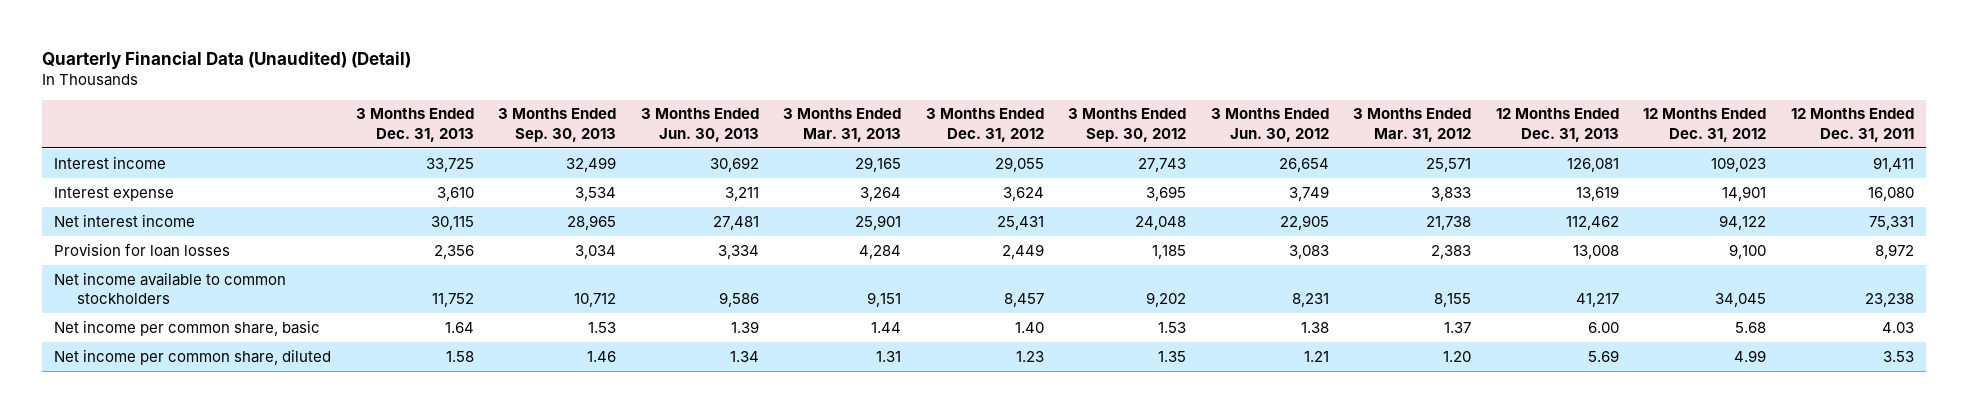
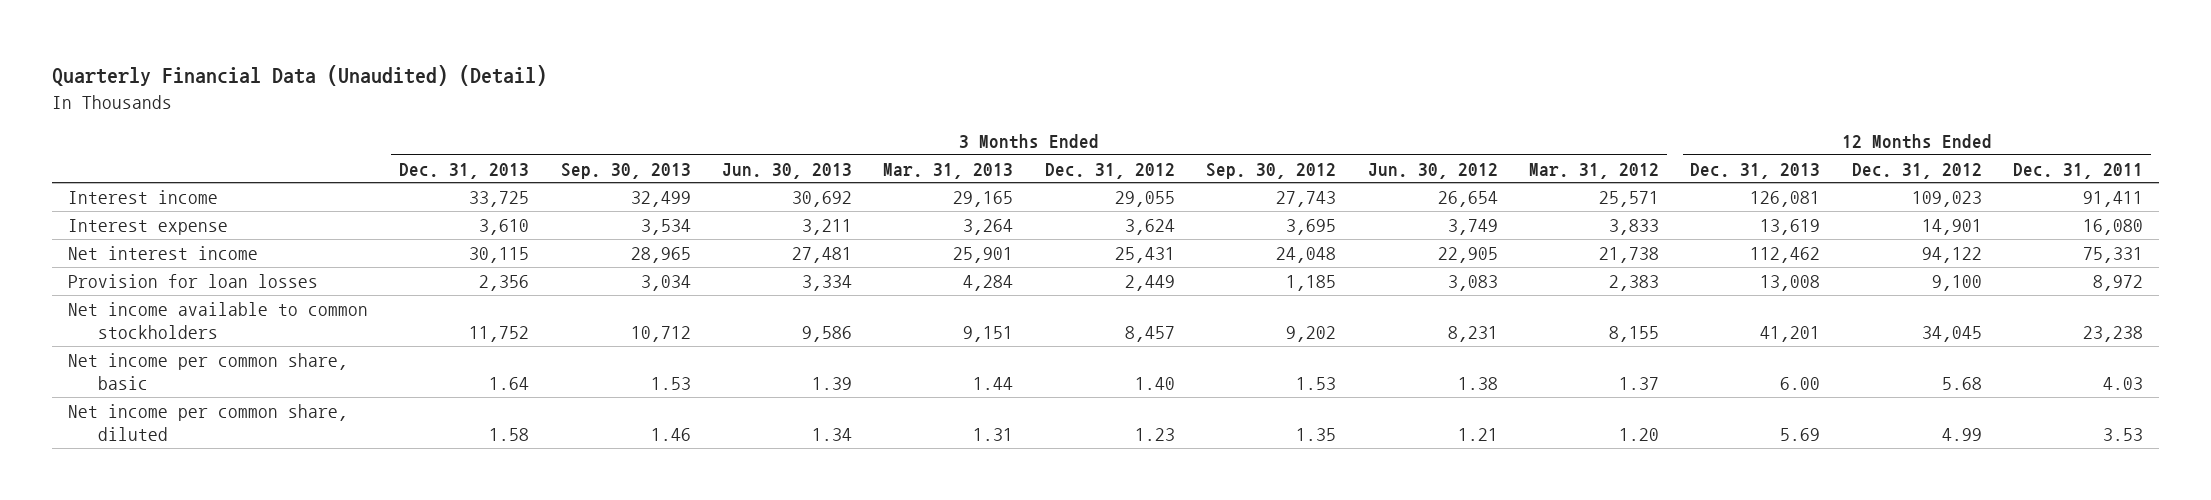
- Net income available to common stockholders | 11,752 | 10,712 | 9,586 | 9,151 | 8,457 | 9,202 | 8,231 | 8,155 | 41,217 | 34,045 | 23,238
+ Net income available to common stockholders | 11,752 | 10,712 | 9,586 | 9,151 | 8,457 | 9,202 | 8,231 | 8,155 | 41,201 | 34,045 | 23,238

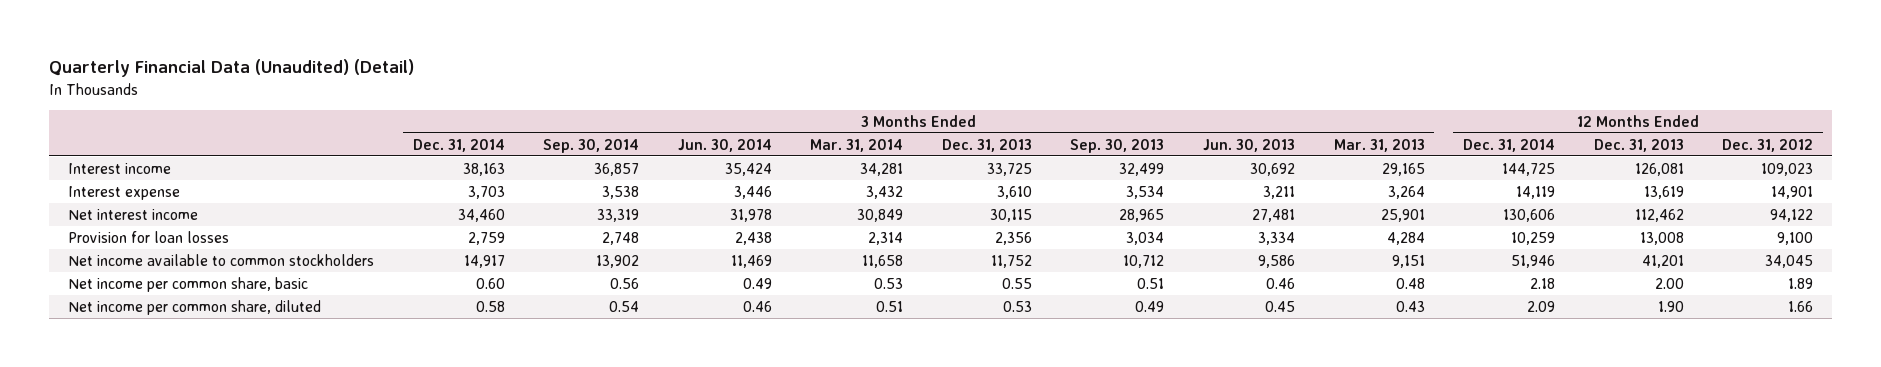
- | 3 Months Ended Dec. 31, 2013 | 3 Months Ended Sep. 30, 2013 | 3 Months Ended Jun. 30, 2013 | 3 Months Ended Mar. 31, 2013 | 3 Months Ended Dec. 31, 2012 | 3 Months Ended Sep. 30, 2012 | 3 Months Ended Jun. 30, 2012 | 3 Months Ended Mar. 31, 2012 | 12 Months Ended Dec. 31, 2013 | 12 Months Ended Dec. 31, 2012 | 12 Months Ended Dec. 31, 2011
+ | 3 Months Ended Dec. 31, 2014 | 3 Months Ended Sep. 30, 2014 | 3 Months Ended Jun. 30, 2014 | 3 Months Ended Mar. 31, 2014 | 3 Months Ended Dec. 31, 2013 | 3 Months Ended Sep. 30, 2013 | 3 Months Ended Jun. 30, 2013 | 3 Months Ended Mar. 31, 2013 | 12 Months Ended Dec. 31, 2014 | 12 Months Ended Dec. 31, 2013 | 12 Months Ended Dec. 31, 2012
- Net income per common share, basic | 1.64 | 1.53 | 1.39 | 1.44 | 1.40 | 1.53 | 1.38 | 1.37 | 6.00 | 5.68 | 4.03
- Net income per common share, diluted | 1.58 | 1.46 | 1.34 | 1.31 | 1.23 | 1.35 | 1.21 | 1.20 | 5.69 | 4.99 | 3.53
+ Net income per common share, basic | 0.60 | 0.56 | 0.49 | 0.53 | 0.55 | 0.51 | 0.46 | 0.48 | 2.18 | 2.00 | 1.89
+ Net income per common share, diluted | 0.58 | 0.54 | 0.46 | 0.51 | 0.53 | 0.49 | 0.45 | 0.43 | 2.09 | 1.90 | 1.66

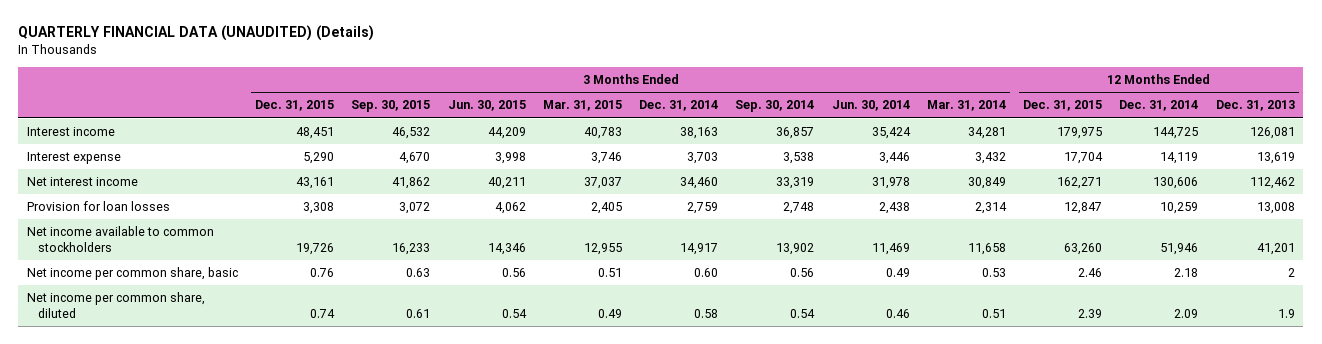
- Quarterly Financial Data (Unaudited) (Detail)
+ QUARTERLY FINANCIAL DATA (UNAUDITED) (Details)
- | 3 Months Ended Dec. 31, 2014 | 3 Months Ended Sep. 30, 2014 | 3 Months Ended Jun. 30, 2014 | 3 Months Ended Mar. 31, 2014 | 3 Months Ended Dec. 31, 2013 | 3 Months Ended Sep. 30, 2013 | 3 Months Ended Jun. 30, 2013 | 3 Months Ended Mar. 31, 2013 | 12 Months Ended Dec. 31, 2014 | 12 Months Ended Dec. 31, 2013 | 12 Months Ended Dec. 31, 2012
+ | 3 Months Ended Dec. 31, 2015 | 3 Months Ended Sep. 30, 2015 | 3 Months Ended Jun. 30, 2015 | 3 Months Ended Mar. 31, 2015 | 3 Months Ended Dec. 31, 2014 | 3 Months Ended Sep. 30, 2014 | 3 Months Ended Jun. 30, 2014 | 3 Months Ended Mar. 31, 2014 | 12 Months Ended Dec. 31, 2015 | 12 Months Ended Dec. 31, 2014 | 12 Months Ended Dec. 31, 2013
- Net income per common share, basic | 0.60 | 0.56 | 0.49 | 0.53 | 0.55 | 0.51 | 0.46 | 0.48 | 2.18 | 2.00 | 1.89
- Net income per common share, diluted | 0.58 | 0.54 | 0.46 | 0.51 | 0.53 | 0.49 | 0.45 | 0.43 | 2.09 | 1.90 | 1.66
+ Net income per common share, basic | 0.76 | 0.63 | 0.56 | 0.51 | 0.60 | 0.56 | 0.49 | 0.53 | 2.46 | 2.18 | 2
+ Net income per common share, diluted | 0.74 | 0.61 | 0.54 | 0.49 | 0.58 | 0.54 | 0.46 | 0.51 | 2.39 | 2.09 | 1.9

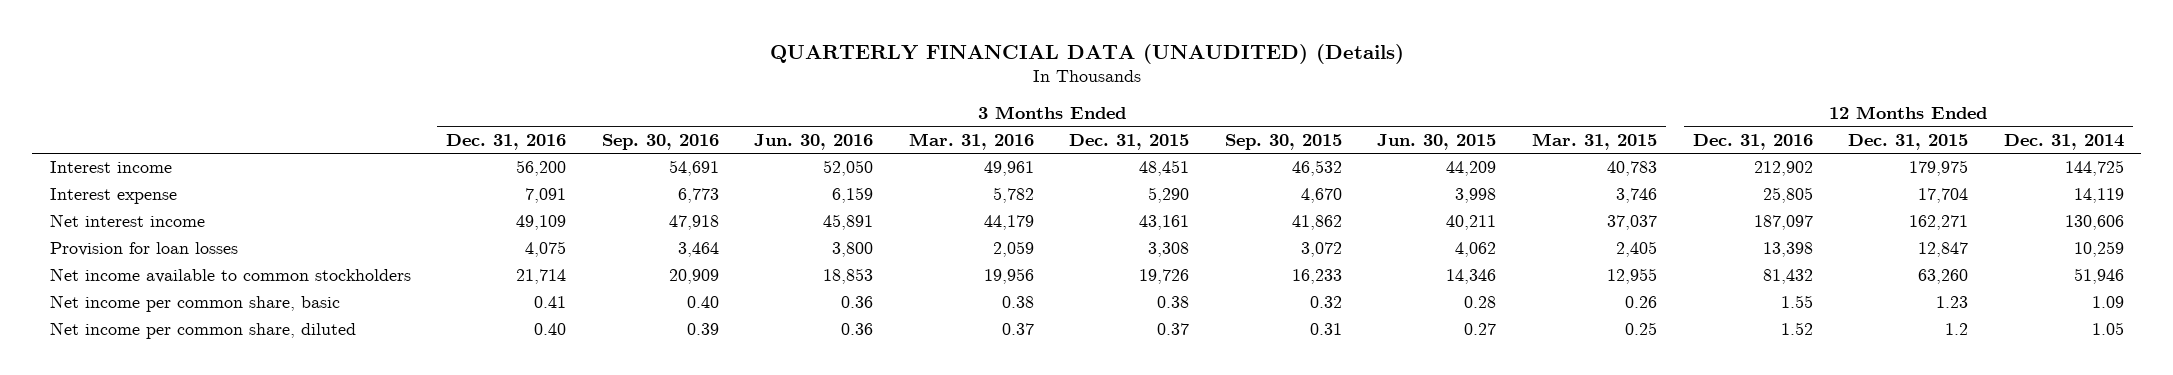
- | 3 Months Ended Dec. 31, 2015 | 3 Months Ended Sep. 30, 2015 | 3 Months Ended Jun. 30, 2015 | 3 Months Ended Mar. 31, 2015 | 3 Months Ended Dec. 31, 2014 | 3 Months Ended Sep. 30, 2014 | 3 Months Ended Jun. 30, 2014 | 3 Months Ended Mar. 31, 2014 | 12 Months Ended Dec. 31, 2015 | 12 Months Ended Dec. 31, 2014 | 12 Months Ended Dec. 31, 2013
+ | 3 Months Ended Dec. 31, 2016 | 3 Months Ended Sep. 30, 2016 | 3 Months Ended Jun. 30, 2016 | 3 Months Ended Mar. 31, 2016 | 3 Months Ended Dec. 31, 2015 | 3 Months Ended Sep. 30, 2015 | 3 Months Ended Jun. 30, 2015 | 3 Months Ended Mar. 31, 2015 | 12 Months Ended Dec. 31, 2016 | 12 Months Ended Dec. 31, 2015 | 12 Months Ended Dec. 31, 2014
- Net income per common share, basic | 0.76 | 0.63 | 0.56 | 0.51 | 0.60 | 0.56 | 0.49 | 0.53 | 2.46 | 2.18 | 2
- Net income per common share, diluted | 0.74 | 0.61 | 0.54 | 0.49 | 0.58 | 0.54 | 0.46 | 0.51 | 2.39 | 2.09 | 1.9
+ Net income per common share, basic | 0.41 | 0.40 | 0.36 | 0.38 | 0.38 | 0.32 | 0.28 | 0.26 | 1.55 | 1.23 | 1.09
+ Net income per common share, diluted | 0.40 | 0.39 | 0.36 | 0.37 | 0.37 | 0.31 | 0.27 | 0.25 | 1.52 | 1.2 | 1.05

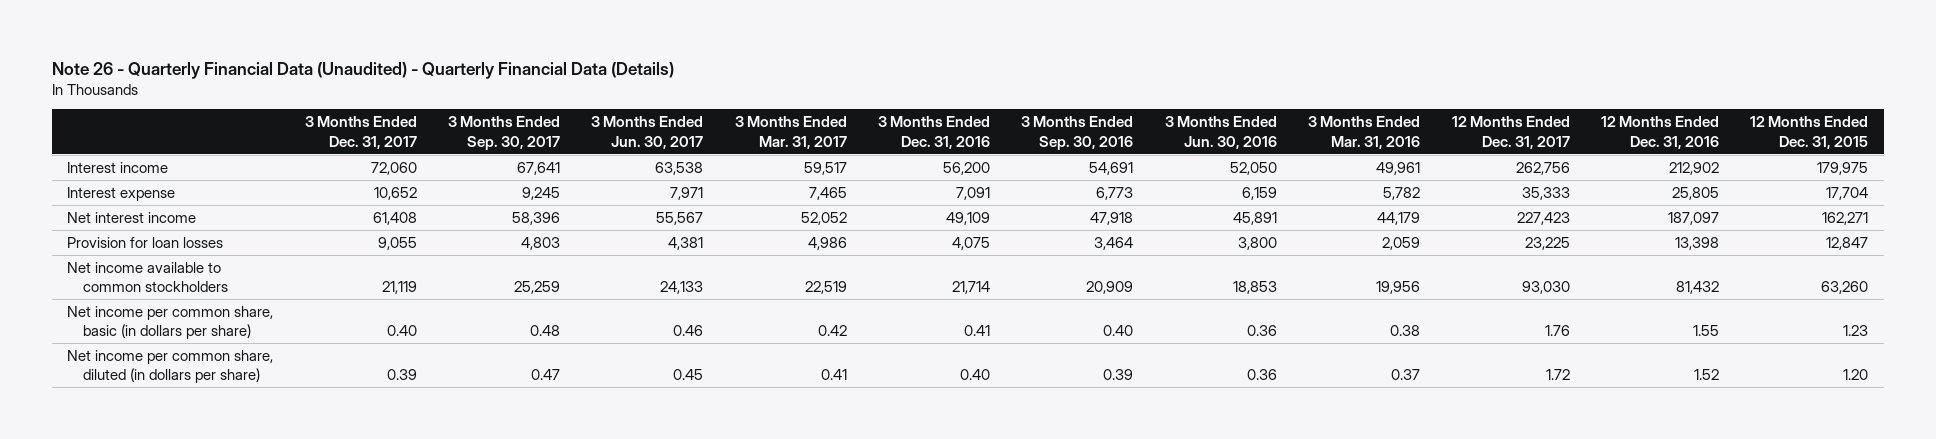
- QUARTERLY FINANCIAL DATA (UNAUDITED) (Details)
+ Note 26 - Quarterly Financial Data (Unaudited) - Quarterly Financial Data (Details)
- | 3 Months Ended Dec. 31, 2016 | 3 Months Ended Sep. 30, 2016 | 3 Months Ended Jun. 30, 2016 | 3 Months Ended Mar. 31, 2016 | 3 Months Ended Dec. 31, 2015 | 3 Months Ended Sep. 30, 2015 | 3 Months Ended Jun. 30, 2015 | 3 Months Ended Mar. 31, 2015 | 12 Months Ended Dec. 31, 2016 | 12 Months Ended Dec. 31, 2015 | 12 Months Ended Dec. 31, 2014
+ | 3 Months Ended Dec. 31, 2017 | 3 Months Ended Sep. 30, 2017 | 3 Months Ended Jun. 30, 2017 | 3 Months Ended Mar. 31, 2017 | 3 Months Ended Dec. 31, 2016 | 3 Months Ended Sep. 30, 2016 | 3 Months Ended Jun. 30, 2016 | 3 Months Ended Mar. 31, 2016 | 12 Months Ended Dec. 31, 2017 | 12 Months Ended Dec. 31, 2016 | 12 Months Ended Dec. 31, 2015
- Net income per common share, basic | 0.41 | 0.40 | 0.36 | 0.38 | 0.38 | 0.32 | 0.28 | 0.26 | 1.55 | 1.23 | 1.09
- Net income per common share, diluted | 0.40 | 0.39 | 0.36 | 0.37 | 0.37 | 0.31 | 0.27 | 0.25 | 1.52 | 1.2 | 1.05
+ Net income per common share, basic (in dollars per share) | 0.40 | 0.48 | 0.46 | 0.42 | 0.41 | 0.40 | 0.36 | 0.38 | 1.76 | 1.55 | 1.23
+ Net income per common share, diluted (in dollars per share) | 0.39 | 0.47 | 0.45 | 0.41 | 0.40 | 0.39 | 0.36 | 0.37 | 1.72 | 1.52 | 1.20

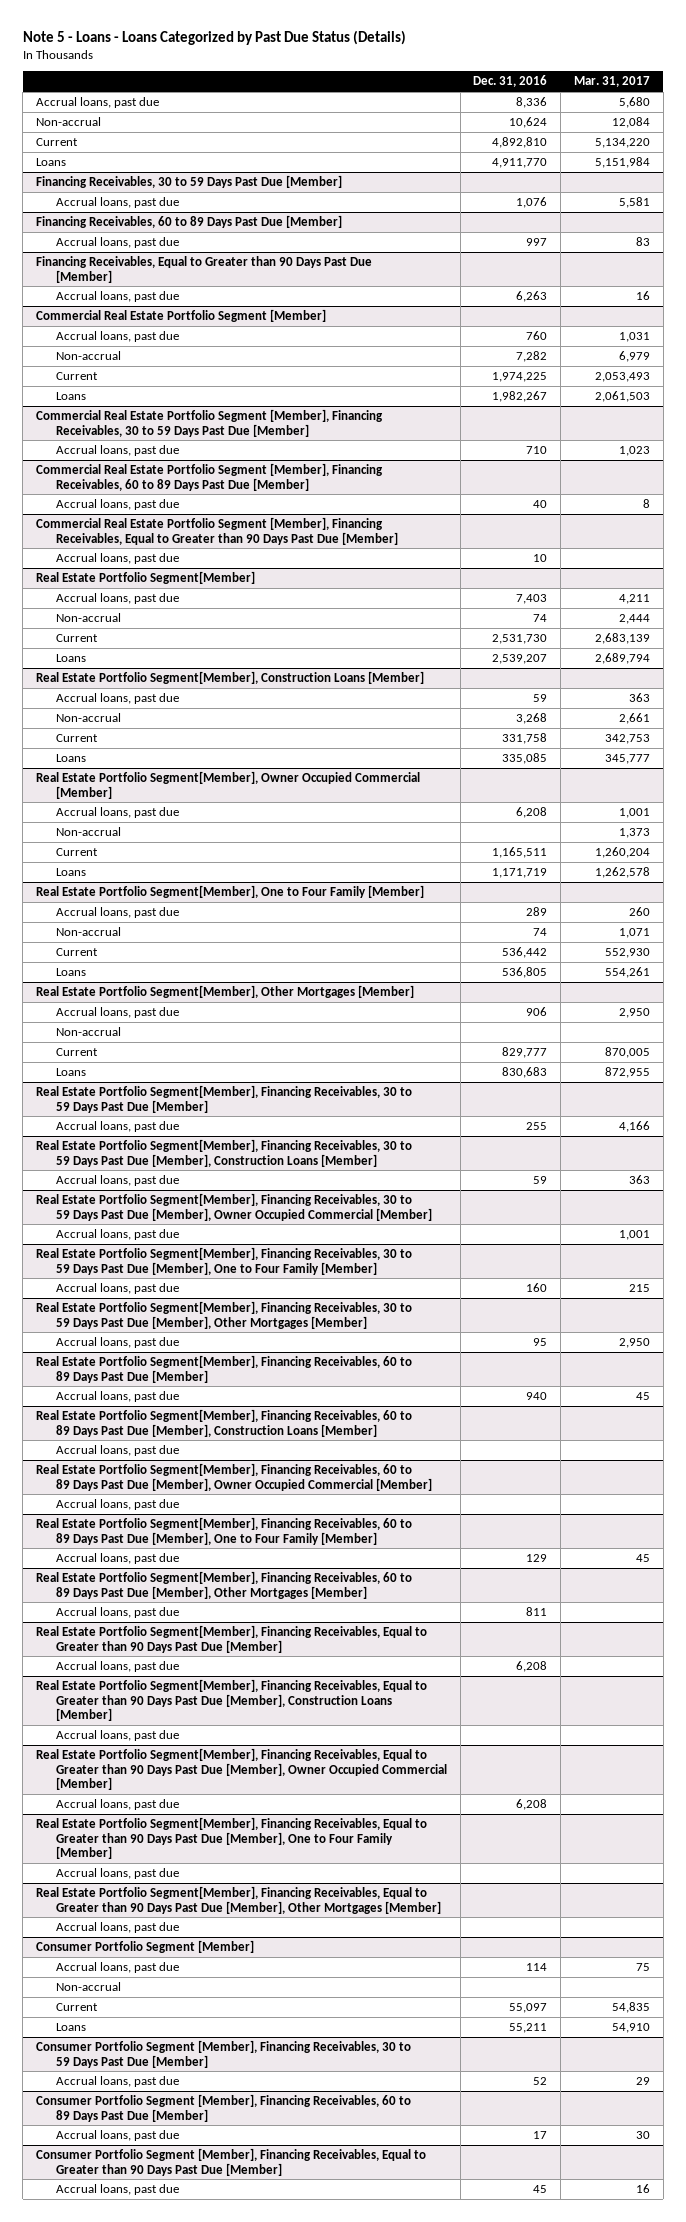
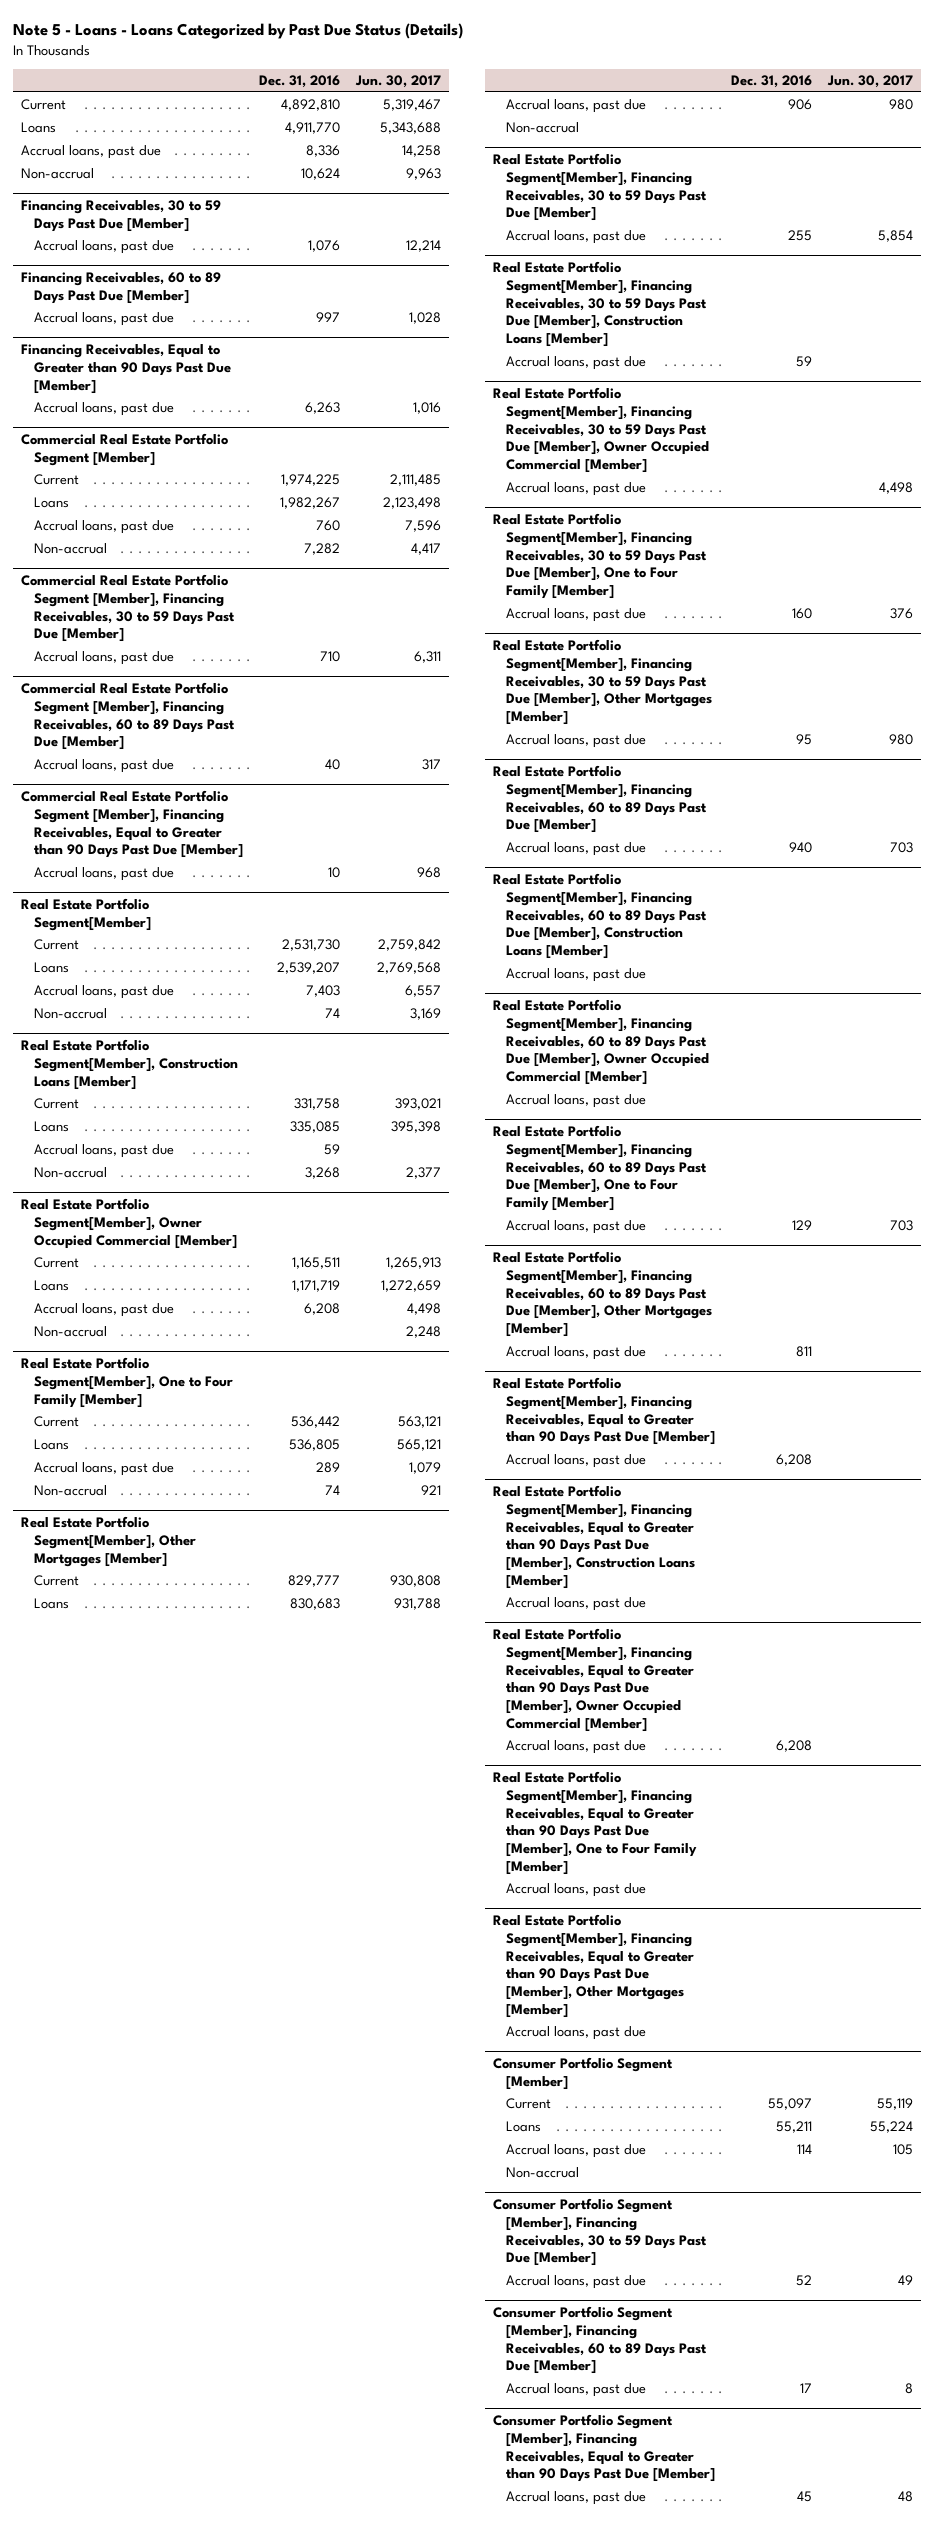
- | Dec. 31, 2016 | Mar. 31, 2017
+ | Dec. 31, 2016 | Jun. 30, 2017
moved down: Accrual loans, past due | 8,336 | 14,258
moved down: Non-accrual | 10,624 | 9,963
@ Commercial Real Estate Portfolio Segment [Member]
moved down: Accrual loans, past due | 760 | 7,596
moved down: Non-accrual | 7,282 | 4,417
@ Real Estate Portfolio Segment[Member]
moved down: Accrual loans, past due | 7,403 | 6,557
moved down: Non-accrual | 74 | 3,169
@ Real Estate Portfolio Segment[Member], Construction Loans [Member]
moved down: Accrual loans, past due | 59 |
moved down: Non-accrual | 3,268 | 2,377
@ Real Estate Portfolio Segment[Member], Owner Occupied Commercial [Member]
moved down: Accrual loans, past due | 6,208 | 4,498
moved down: Non-accrual | | 2,248
@ Real Estate Portfolio Segment[Member], One to Four Family [Member]
moved down: Accrual loans, past due | 289 | 1,079
moved down: Non-accrual | 74 | 921
@ Real Estate Portfolio Segment[Member], Other Mortgages [Member]
moved down: Accrual loans, past due | 906 | 980
moved down: Non-accrual
@ Consumer Portfolio Segment [Member]
moved down: Accrual loans, past due | 114 | 105
moved down: Non-accrual

